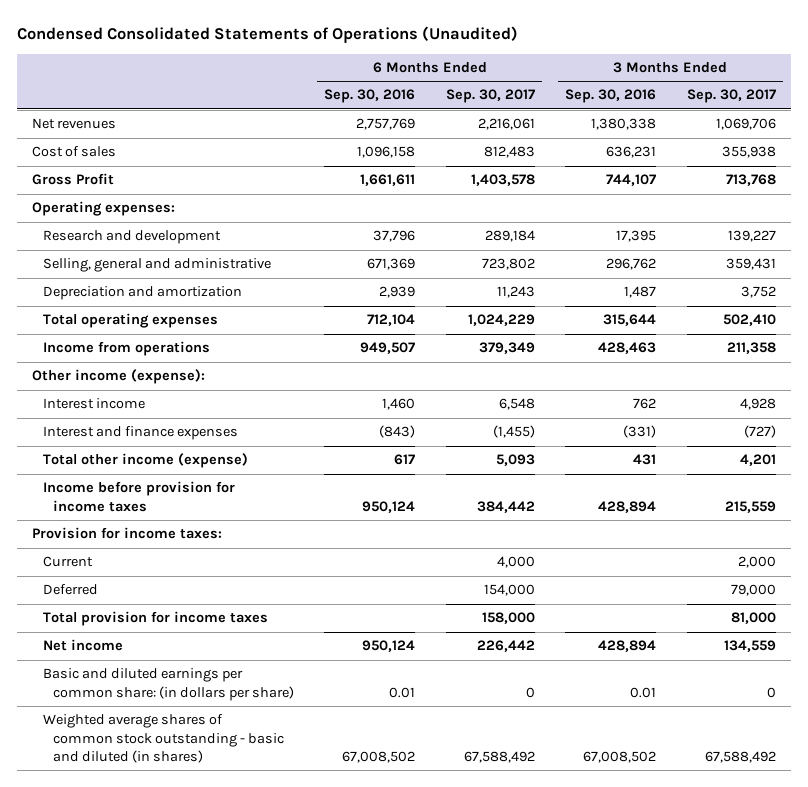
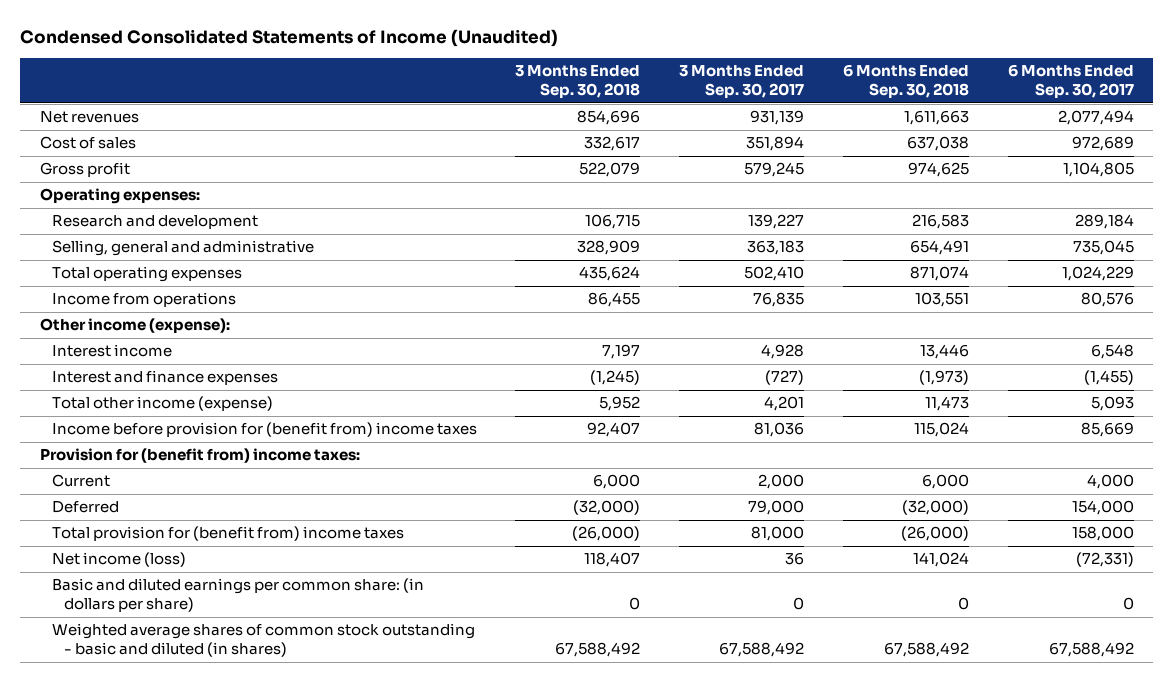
- Condensed Consolidated Statements of Operations (Unaudited)
+ Condensed Consolidated Statements of Income (Unaudited)
- | 6 Months Ended Sep. 30, 2016 | 6 Months Ended Sep. 30, 2017 | 3 Months Ended Sep. 30, 2016 | 3 Months Ended Sep. 30, 2017
+ | 3 Months Ended Sep. 30, 2018 | 3 Months Ended Sep. 30, 2017 | 6 Months Ended Sep. 30, 2018 | 6 Months Ended Sep. 30, 2017
- Net revenues | 2,757,769 | 2,216,061 | 1,380,338 | 1,069,706
- Cost of sales | 1,096,158 | 812,483 | 636,231 | 355,938
- Gross Profit | 1,661,611 | 1,403,578 | 744,107 | 713,768
+ Net revenues | 854,696 | 931,139 | 1,611,663 | 2,077,494
+ Cost of sales | 332,617 | 351,894 | 637,038 | 972,689
+ Gross profit | 522,079 | 579,245 | 974,625 | 1,104,805
- Selling, general and administrative | 671,369 | 723,802 | 296,762 | 359,431
- Depreciation and amortization | 2,939 | 11,243 | 1,487 | 3,752
+ Selling, general and administrative | 328,909 | 363,183 | 654,491 | 735,045
- Income from operations | 949,507 | 379,349 | 428,463 | 211,358
+ Income from operations | 86,455 | 76,835 | 103,551 | 80,576
- Income before provision for income taxes | 950,124 | 384,442 | 428,894 | 215,559
- Provision for income taxes:
+ Income before provision for (benefit from) income taxes | 92,407 | 81,036 | 115,024 | 85,669
+ Provision for (benefit from) income taxes:
- Total provision for income taxes | | 158,000 | | 81,000
- Net income | 950,124 | 226,442 | 428,894 | 134,559
+ Total provision for (benefit from) income taxes | (26,000) | 81,000 | (26,000) | 158,000
+ Net income (loss) | 118,407 | 36 | 141,024 | (72,331)

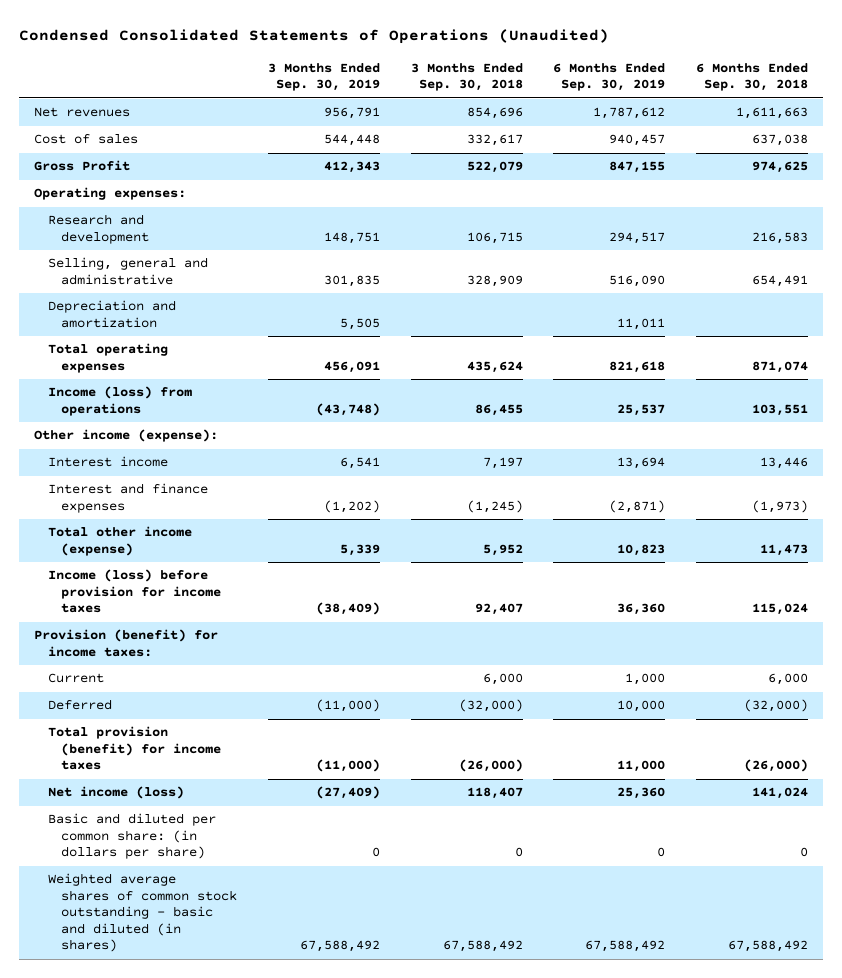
- Condensed Consolidated Statements of Income (Unaudited)
+ Condensed Consolidated Statements of Operations (Unaudited)
- | 3 Months Ended Sep. 30, 2018 | 3 Months Ended Sep. 30, 2017 | 6 Months Ended Sep. 30, 2018 | 6 Months Ended Sep. 30, 2017
+ | 3 Months Ended Sep. 30, 2019 | 3 Months Ended Sep. 30, 2018 | 6 Months Ended Sep. 30, 2019 | 6 Months Ended Sep. 30, 2018
- Gross profit | 522,079 | 579,245 | 974,625 | 1,104,805
+ Gross Profit | 412,343 | 522,079 | 847,155 | 974,625
+ Depreciation and amortization | 5,505 | | 11,011 |
- Income from operations | 86,455 | 76,835 | 103,551 | 80,576
+ Income (loss) from operations | (43,748) | 86,455 | 25,537 | 103,551
- Income before provision for (benefit from) income taxes | 92,407 | 81,036 | 115,024 | 85,669
- Provision for (benefit from) income taxes:
+ Income (loss) before provision for income taxes | (38,409) | 92,407 | 36,360 | 115,024
+ Provision (benefit) for income taxes:
- Total provision for (benefit from) income taxes | (26,000) | 81,000 | (26,000) | 158,000
+ Total provision (benefit) for income taxes | (11,000) | (26,000) | 11,000 | (26,000)
- Basic and diluted earnings per common share: (in dollars per share) | 0 | 0 | 0 | 0
+ Basic and diluted per common share: (in dollars per share) | 0 | 0 | 0 | 0

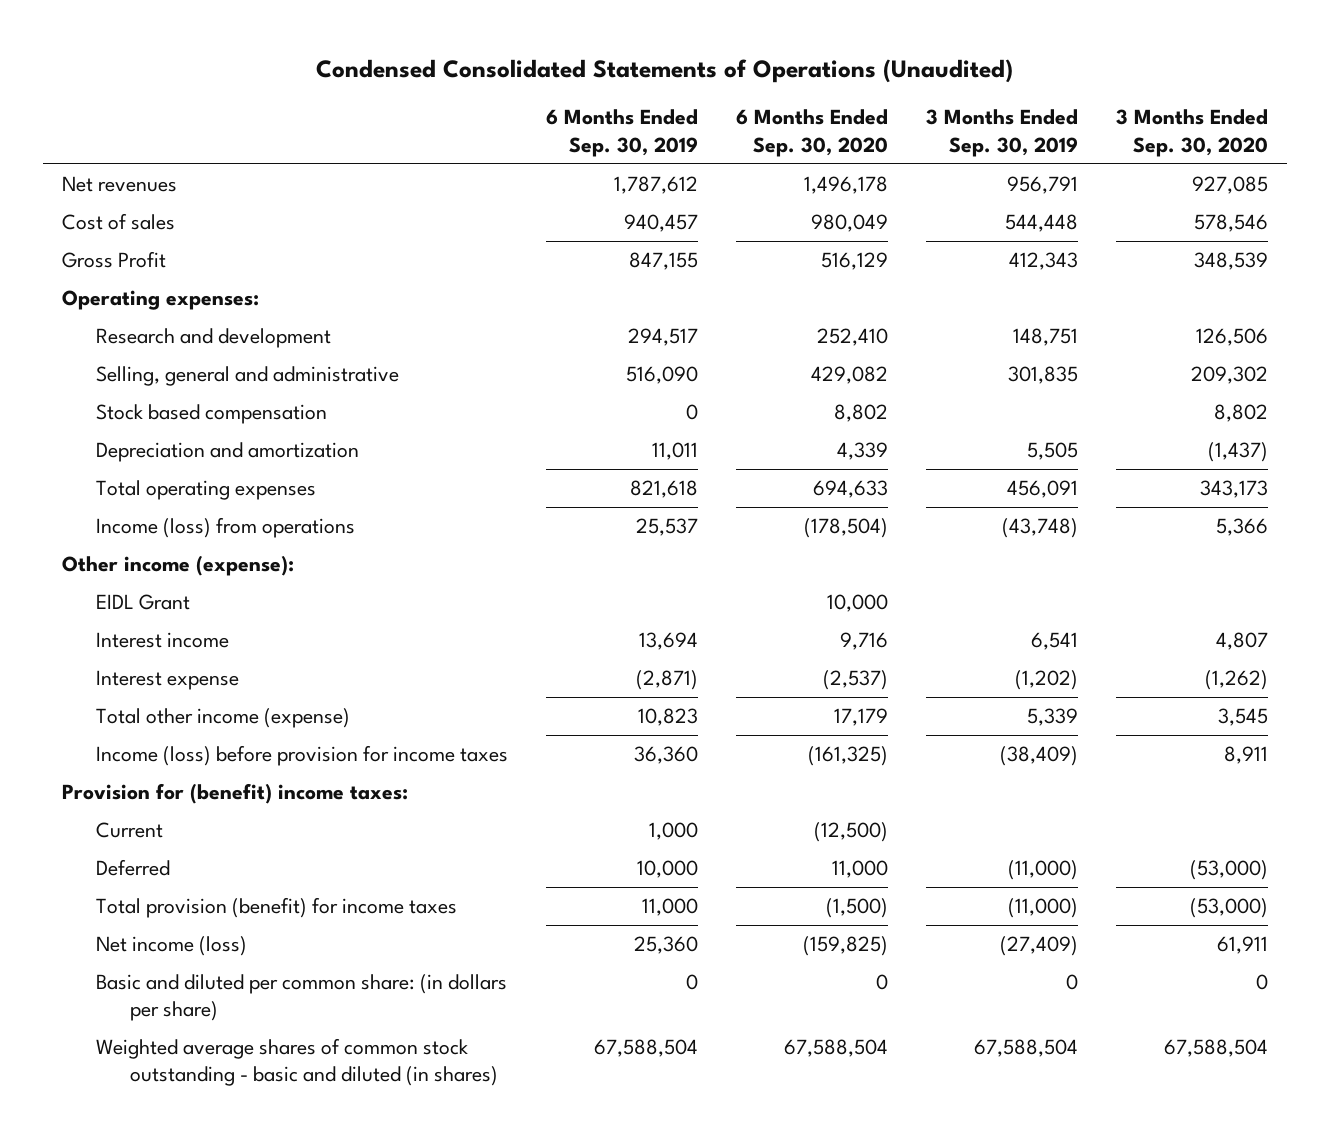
- | 3 Months Ended Sep. 30, 2019 | 3 Months Ended Sep. 30, 2018 | 6 Months Ended Sep. 30, 2019 | 6 Months Ended Sep. 30, 2018
+ | 6 Months Ended Sep. 30, 2019 | 6 Months Ended Sep. 30, 2020 | 3 Months Ended Sep. 30, 2019 | 3 Months Ended Sep. 30, 2020
+ Stock based compensation | 0 | 8,802 | | 8,802
+ EIDL Grant | | 10,000 | |
- Interest and finance expenses | (1,202) | (1,245) | (2,871) | (1,973)
+ Interest expense | (2,871) | (2,537) | (1,202) | (1,262)
- Provision (benefit) for income taxes:
+ Provision for (benefit) income taxes:
- Weighted average shares of common stock outstanding - basic and diluted (in shares) | 67,588,492 | 67,588,492 | 67,588,492 | 67,588,492
+ Weighted average shares of common stock outstanding - basic and diluted (in shares) | 67,588,504 | 67,588,504 | 67,588,504 | 67,588,504

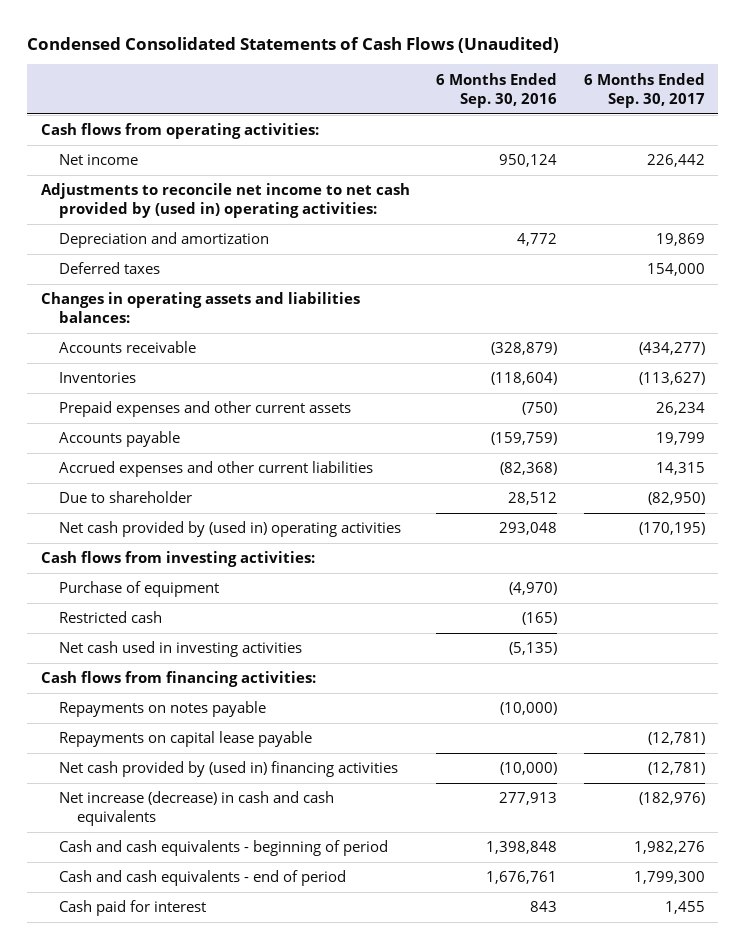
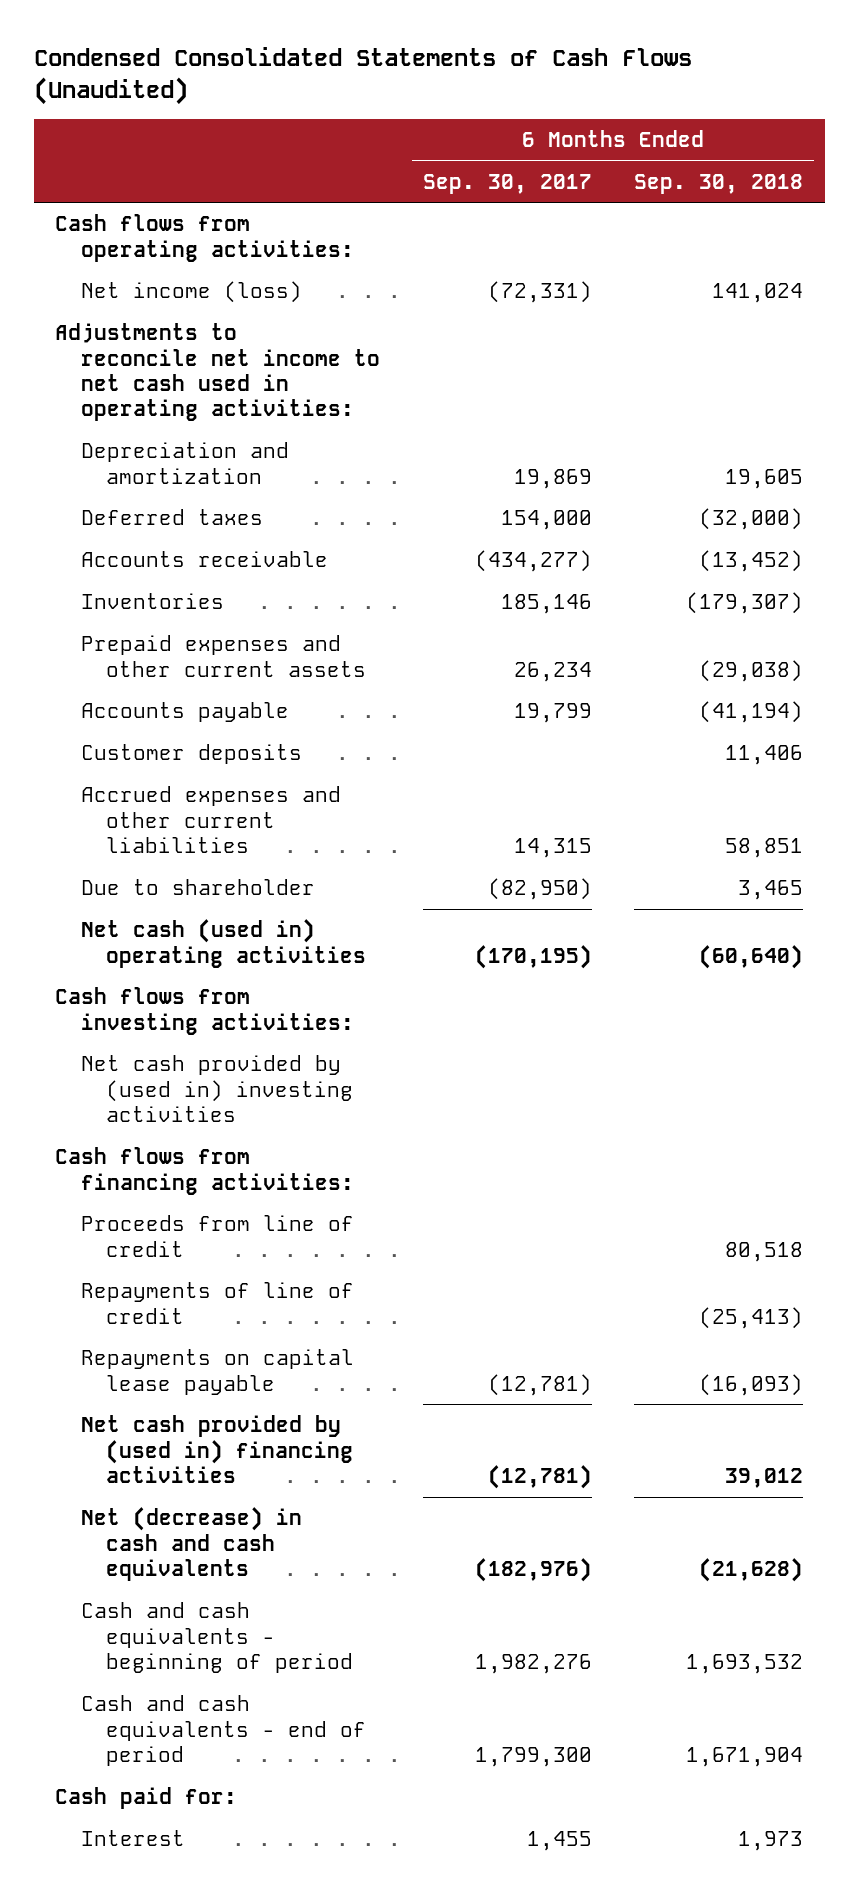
- | 6 Months Ended Sep. 30, 2016 | 6 Months Ended Sep. 30, 2017
+ | 6 Months Ended Sep. 30, 2017 | 6 Months Ended Sep. 30, 2018
- Net income | 950,124 | 226,442
- Adjustments to reconcile net income to net cash provided by (used in) operating activities:
+ Net income (loss) | (72,331) | 141,024
+ Adjustments to reconcile net income to net cash used in operating activities:
- Changes in operating assets and liabilities balances:
- Inventories | (118,604) | (113,627)
+ Inventories | 185,146 | (179,307)
+ Customer deposits | | 11,406
- Net cash provided by (used in) operating activities | 293,048 | (170,195)
+ Net cash (used in) operating activities | (170,195) | (60,640)
- Purchase of equipment | (4,970) |
- Restricted cash | (165) |
- Net cash used in investing activities | (5,135) |
+ Net cash provided by (used in) investing activities
- Repayments on notes payable | (10,000) |
+ Proceeds from line of credit | | 80,518
+ Repayments of line of credit | | (25,413)
- Net increase (decrease) in cash and cash equivalents | 277,913 | (182,976)
+ Net (decrease) in cash and cash equivalents | (182,976) | (21,628)
- Cash paid for interest | 843 | 1,455
+ Cash paid for:
+ Interest | 1,455 | 1,973

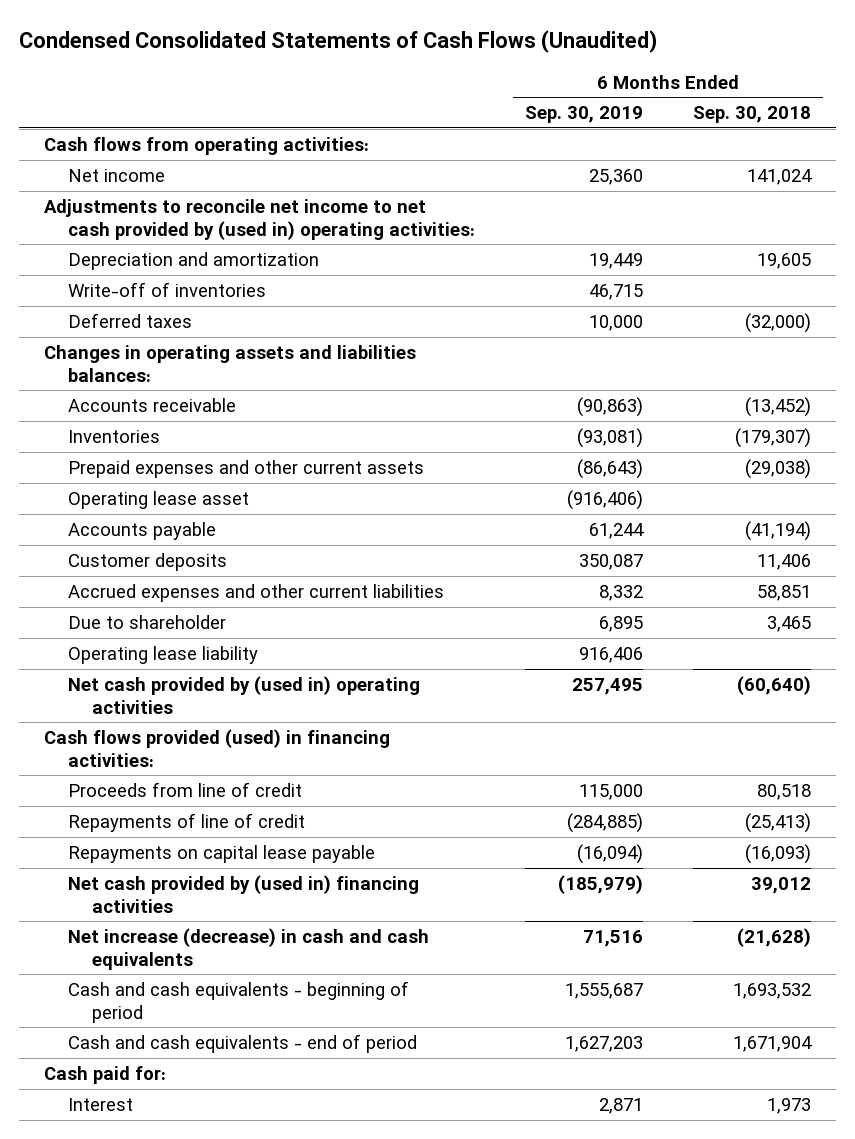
- | 6 Months Ended Sep. 30, 2017 | 6 Months Ended Sep. 30, 2018
+ | 6 Months Ended Sep. 30, 2019 | 6 Months Ended Sep. 30, 2018
- Net income (loss) | (72,331) | 141,024
- Adjustments to reconcile net income to net cash used in operating activities:
+ Net income | 25,360 | 141,024
+ Adjustments to reconcile net income to net cash provided by (used in) operating activities:
+ Write-off of inventories | 46,715 |
+ Changes in operating assets and liabilities balances:
+ Operating lease asset | (916,406) |
- Net cash (used in) operating activities | (170,195) | (60,640)
- Cash flows from investing activities:
- Net cash provided by (used in) investing activities
- Cash flows from financing activities:
+ Operating lease liability | 916,406 |
+ Net cash provided by (used in) operating activities | 257,495 | (60,640)
+ Cash flows provided (used) in financing activities:
- Net (decrease) in cash and cash equivalents | (182,976) | (21,628)
+ Net increase (decrease) in cash and cash equivalents | 71,516 | (21,628)

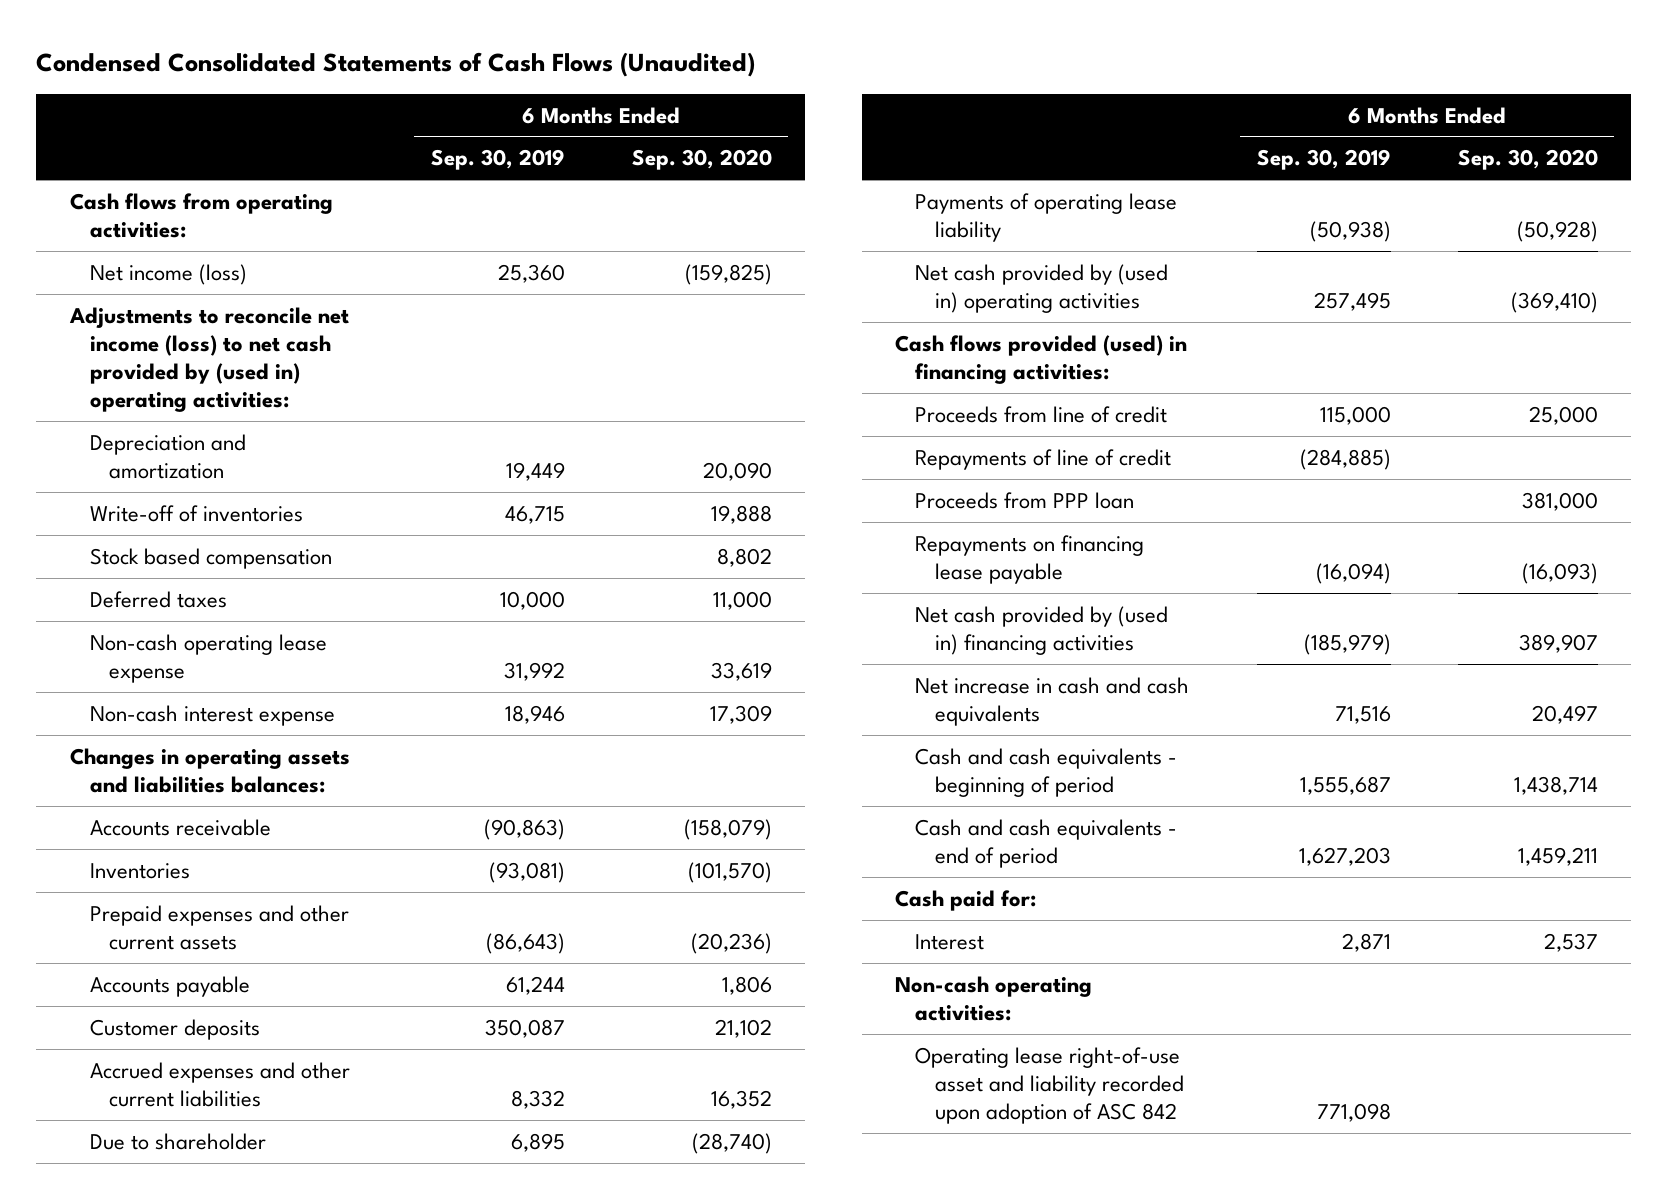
- | 6 Months Ended Sep. 30, 2019 | 6 Months Ended Sep. 30, 2018
+ | 6 Months Ended Sep. 30, 2019 | 6 Months Ended Sep. 30, 2020
- Net income | 25,360 | 141,024
- Adjustments to reconcile net income to net cash provided by (used in) operating activities:
+ Net income (loss) | 25,360 | (159,825)
+ Adjustments to reconcile net income (loss) to net cash provided by (used in) operating activities:
+ Stock based compensation | | 8,802
+ Non-cash operating lease expense | 31,992 | 33,619
+ Non-cash interest expense | 18,946 | 17,309
- Operating lease asset | (916,406) |
- Operating lease liability | 916,406 |
+ Payments of operating lease liability | (50,938) | (50,928)
- Repayments on capital lease payable | (16,094) | (16,093)
+ Proceeds from PPP loan | | 381,000
+ Repayments on financing lease payable | (16,094) | (16,093)
- Net increase (decrease) in cash and cash equivalents | 71,516 | (21,628)
+ Net increase in cash and cash equivalents | 71,516 | 20,497
+ Non-cash operating activities:
+ Operating lease right-of-use asset and liability recorded upon adoption of ASC 842 | 771,098 |

